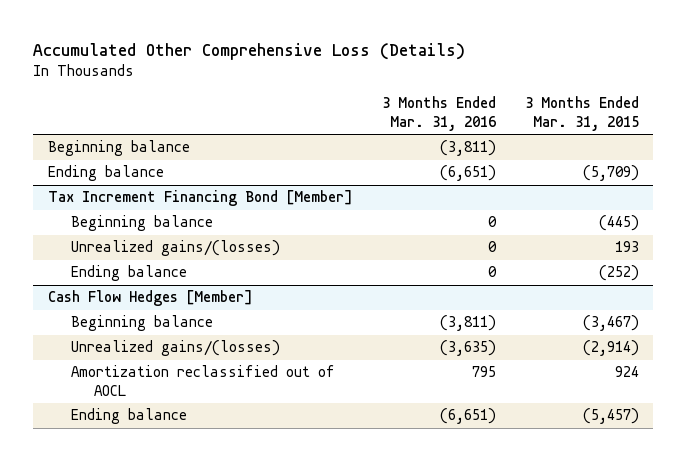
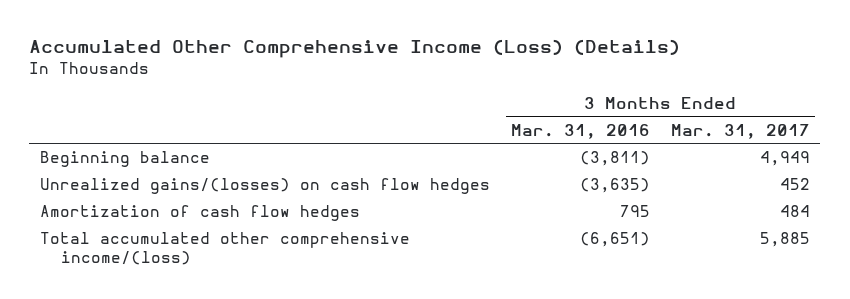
- Accumulated Other Comprehensive Loss (Details)
+ Accumulated Other Comprehensive Income (Loss) (Details)
- | 3 Months Ended Mar. 31, 2016 | 3 Months Ended Mar. 31, 2015
+ | 3 Months Ended Mar. 31, 2016 | 3 Months Ended Mar. 31, 2017
- Ending balance | (6,651) | (5,709)
- Tax Increment Financing Bond [Member]
- Beginning balance | 0 | (445)
- Unrealized gains/(losses) | 0 | 193
- Ending balance | 0 | (252)
- Cash Flow Hedges [Member]
- Beginning balance | (3,811) | (3,467)
- Unrealized gains/(losses) | (3,635) | (2,914)
- Amortization reclassified out of AOCL | 795 | 924
- Ending balance | (6,651) | (5,457)
+ Unrealized gains/(losses) on cash flow hedges | (3,635) | 452
+ Amortization of cash flow hedges | 795 | 484
+ Total accumulated other comprehensive income/(loss) | (6,651) | 5,885

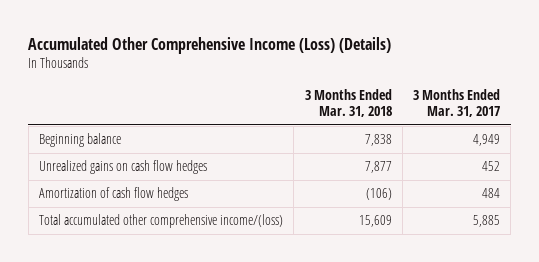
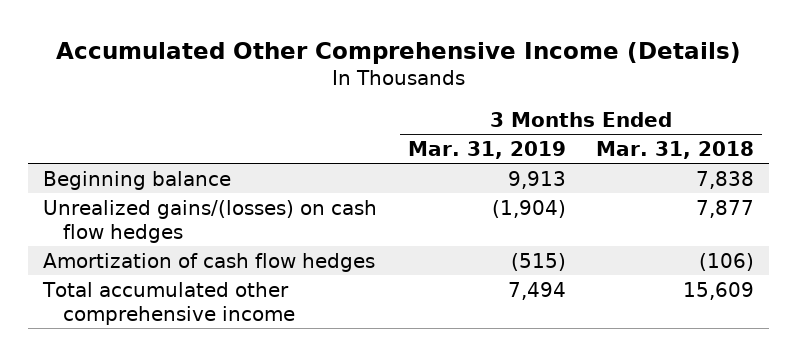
- Accumulated Other Comprehensive Income (Loss) (Details)
+ Accumulated Other Comprehensive Income (Details)
- | 3 Months Ended Mar. 31, 2018 | 3 Months Ended Mar. 31, 2017
+ | 3 Months Ended Mar. 31, 2019 | 3 Months Ended Mar. 31, 2018
- Unrealized gains on cash flow hedges | 7,877 | 452
+ Unrealized gains/(losses) on cash flow hedges | (1,904) | 7,877
- Total accumulated other comprehensive income/(loss) | 15,609 | 5,885
+ Total accumulated other comprehensive income | 7,494 | 15,609

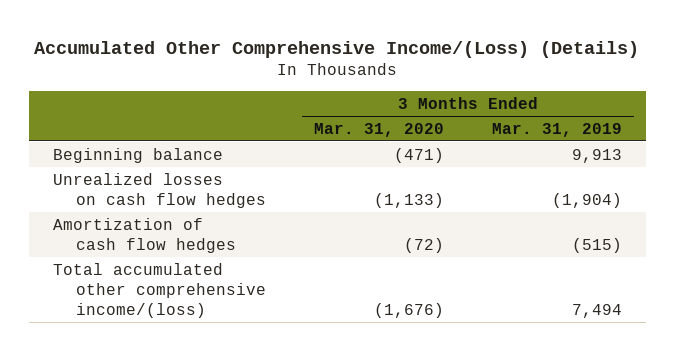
- Accumulated Other Comprehensive Income (Details)
+ Accumulated Other Comprehensive Income/(Loss) (Details)
- | 3 Months Ended Mar. 31, 2019 | 3 Months Ended Mar. 31, 2018
+ | 3 Months Ended Mar. 31, 2020 | 3 Months Ended Mar. 31, 2019
- Unrealized gains/(losses) on cash flow hedges | (1,904) | 7,877
+ Unrealized losses on cash flow hedges | (1,133) | (1,904)
- Total accumulated other comprehensive income | 7,494 | 15,609
+ Total accumulated other comprehensive income/(loss) | (1,676) | 7,494

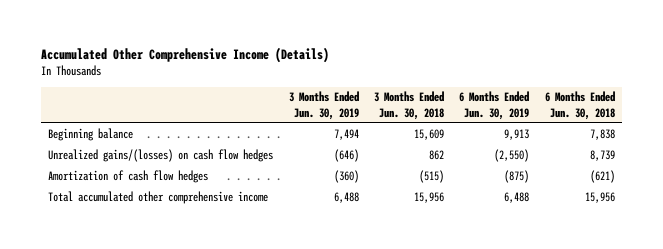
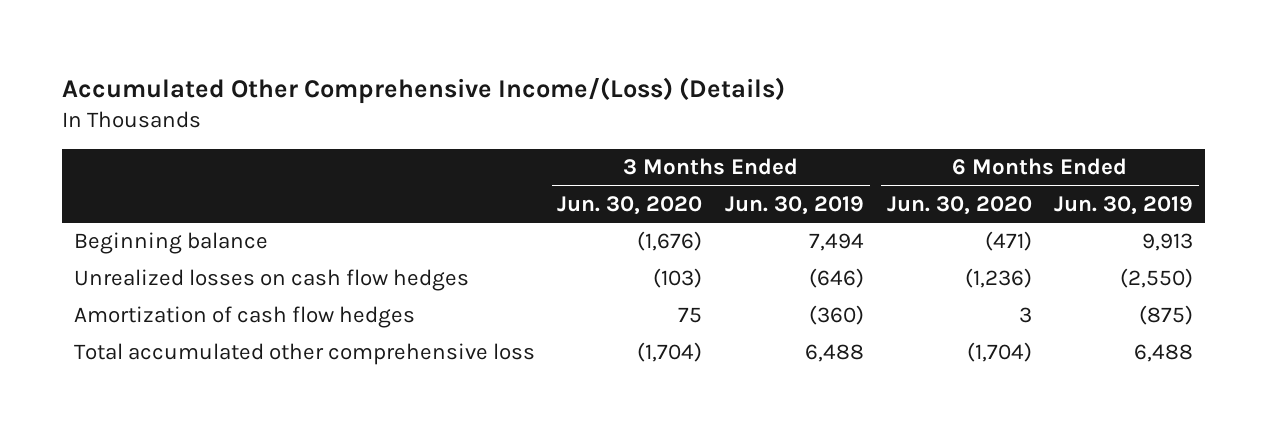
- Accumulated Other Comprehensive Income (Details)
+ Accumulated Other Comprehensive Income/(Loss) (Details)
- | 3 Months Ended Jun. 30, 2019 | 3 Months Ended Jun. 30, 2018 | 6 Months Ended Jun. 30, 2019 | 6 Months Ended Jun. 30, 2018
+ | 3 Months Ended Jun. 30, 2020 | 3 Months Ended Jun. 30, 2019 | 6 Months Ended Jun. 30, 2020 | 6 Months Ended Jun. 30, 2019
- Unrealized gains/(losses) on cash flow hedges | (646) | 862 | (2,550) | 8,739
+ Unrealized losses on cash flow hedges | (103) | (646) | (1,236) | (2,550)
- Total accumulated other comprehensive income | 6,488 | 15,956 | 6,488 | 15,956
+ Total accumulated other comprehensive loss | (1,704) | 6,488 | (1,704) | 6,488

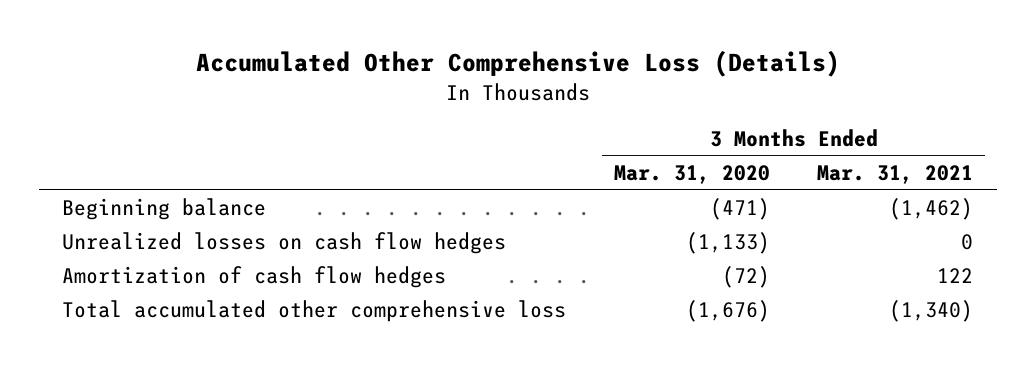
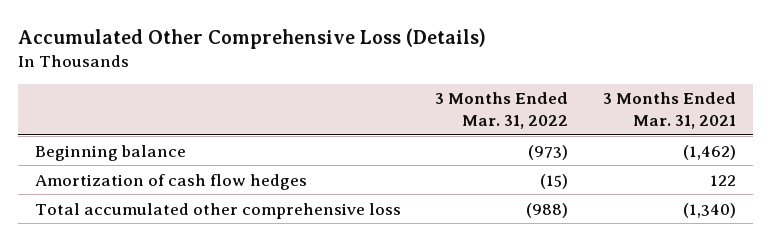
- | 3 Months Ended Mar. 31, 2020 | 3 Months Ended Mar. 31, 2021
+ | 3 Months Ended Mar. 31, 2022 | 3 Months Ended Mar. 31, 2021
- Unrealized losses on cash flow hedges | (1,133) | 0

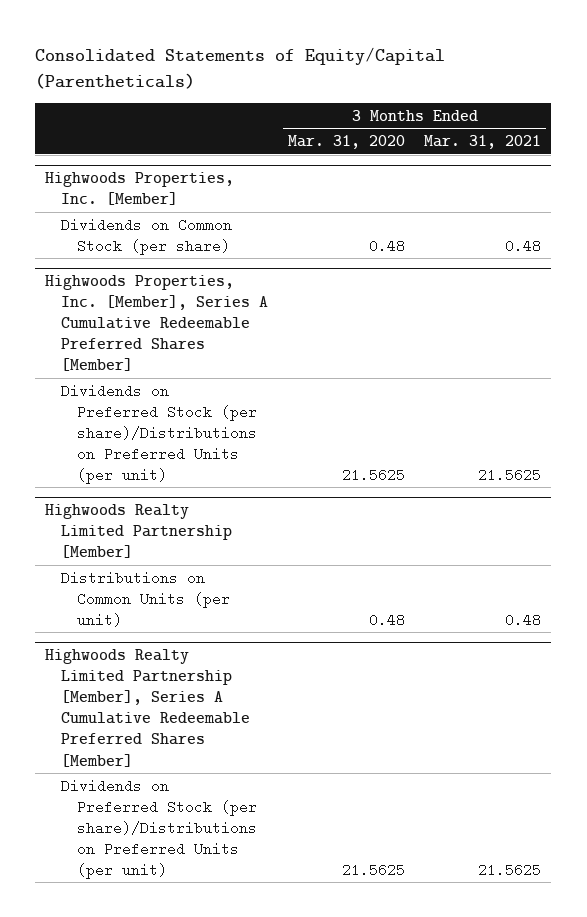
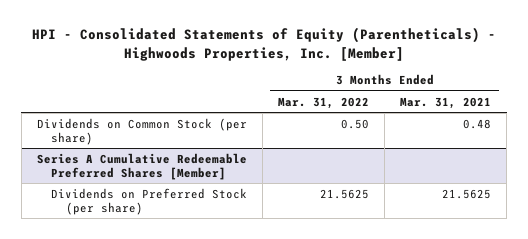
- Consolidated Statements of Equity/Capital (Parentheticals)
+ HPI - Consolidated Statements of Equity (Parentheticals) - Highwoods Properties, Inc. [Member]
- | 3 Months Ended Mar. 31, 2020 | 3 Months Ended Mar. 31, 2021
+ | 3 Months Ended Mar. 31, 2022 | 3 Months Ended Mar. 31, 2021
- Highwoods Properties, Inc. [Member]
- Highwoods Properties, Inc. [Member], Series A Cumulative Redeemable Preferred Shares [Member]
- Dividends on Preferred Stock (per share)/Distributions on Preferred Units (per unit) | 21.5625 | 21.5625
- Highwoods Realty Limited Partnership [Member]
- Distributions on Common Units (per unit) | 0.48 | 0.48
- Highwoods Realty Limited Partnership [Member], Series A Cumulative Redeemable Preferred Shares [Member]
- Dividends on Preferred Stock (per share)/Distributions on Preferred Units (per unit) | 21.5625 | 21.5625
+ Series A Cumulative Redeemable Preferred Shares [Member]
+ Dividends on Preferred Stock (per share) | 21.5625 | 21.5625

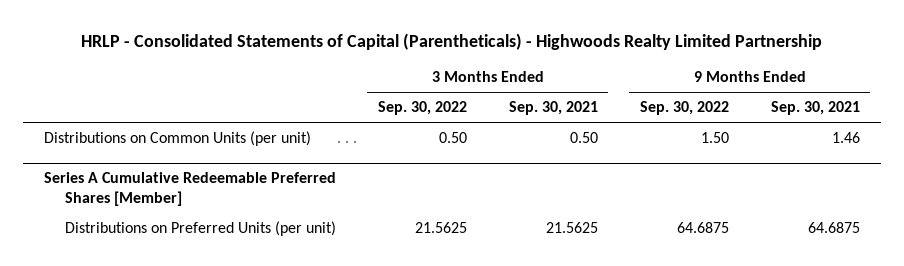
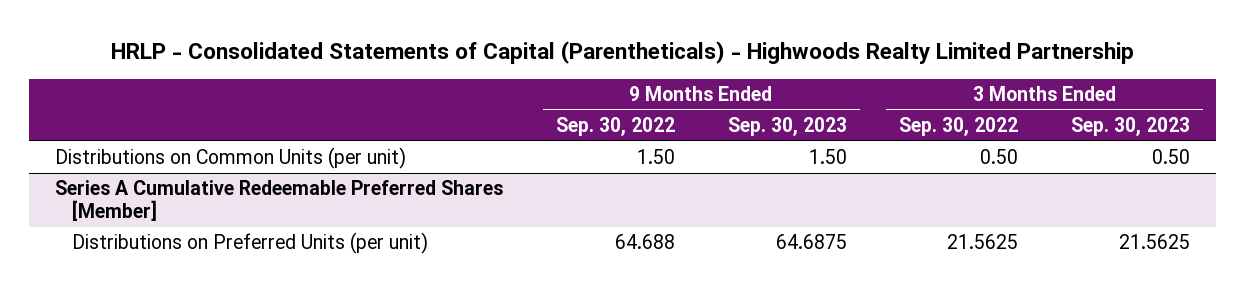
- | 3 Months Ended Sep. 30, 2022 | 3 Months Ended Sep. 30, 2021 | 9 Months Ended Sep. 30, 2022 | 9 Months Ended Sep. 30, 2021
+ | 9 Months Ended Sep. 30, 2022 | 9 Months Ended Sep. 30, 2023 | 3 Months Ended Sep. 30, 2022 | 3 Months Ended Sep. 30, 2023
@ Series A Cumulative Redeemable Preferred Shares [Member]
- Distributions on Preferred Units (per unit) | 21.5625 | 21.5625 | 64.6875 | 64.6875
+ Distributions on Preferred Units (per unit) | 64.688 | 64.6875 | 21.5625 | 21.5625

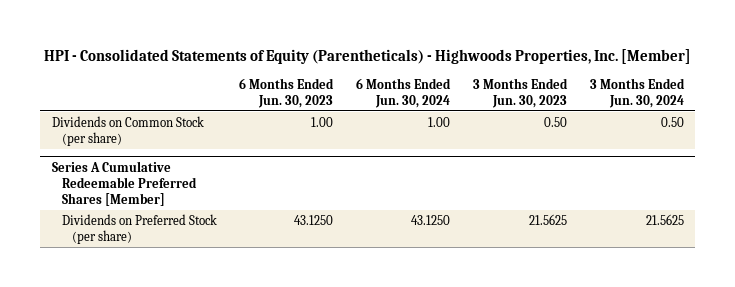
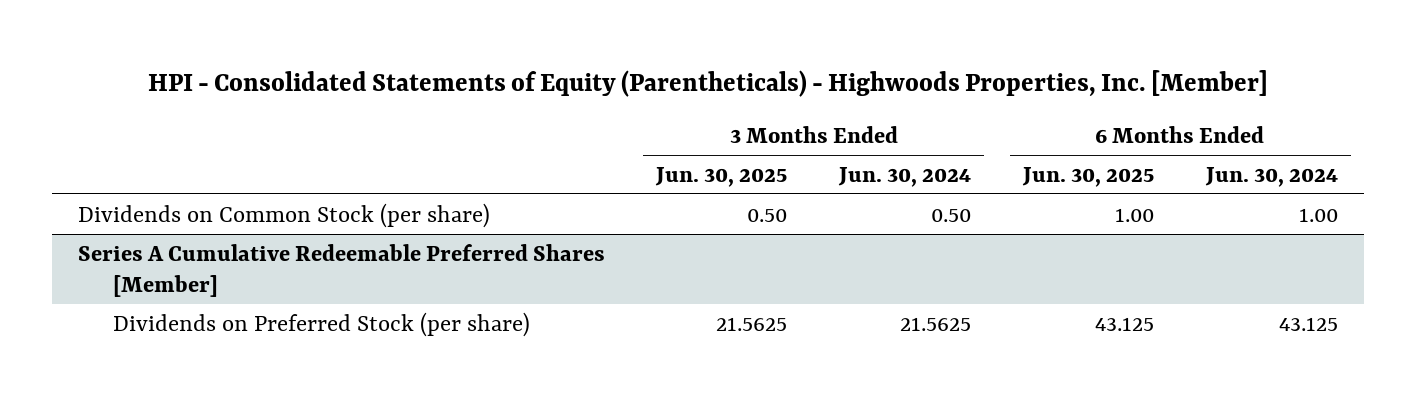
- | 6 Months Ended Jun. 30, 2023 | 6 Months Ended Jun. 30, 2024 | 3 Months Ended Jun. 30, 2023 | 3 Months Ended Jun. 30, 2024
+ | 3 Months Ended Jun. 30, 2025 | 3 Months Ended Jun. 30, 2024 | 6 Months Ended Jun. 30, 2025 | 6 Months Ended Jun. 30, 2024
@ Series A Cumulative Redeemable Preferred Shares [Member]
- Dividends on Preferred Stock (per share) | 43.1250 | 43.1250 | 21.5625 | 21.5625
+ Dividends on Preferred Stock (per share) | 21.5625 | 21.5625 | 43.125 | 43.125

